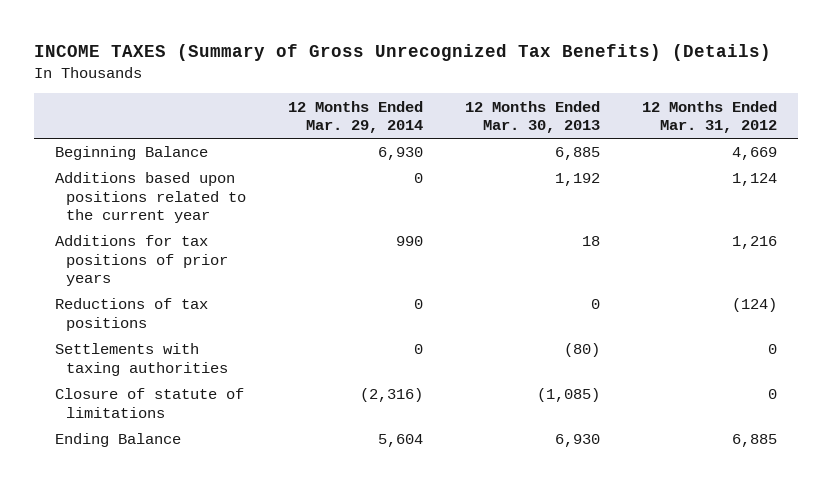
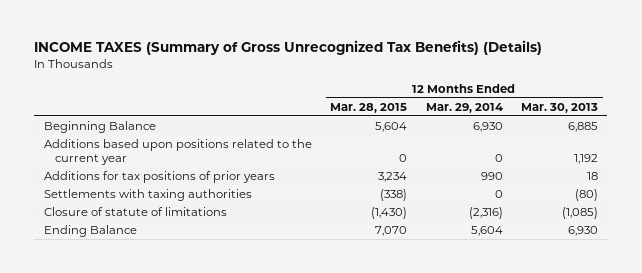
- | 12 Months Ended Mar. 29, 2014 | 12 Months Ended Mar. 30, 2013 | 12 Months Ended Mar. 31, 2012
+ | 12 Months Ended Mar. 28, 2015 | 12 Months Ended Mar. 29, 2014 | 12 Months Ended Mar. 30, 2013
- Reductions of tax positions | 0 | 0 | (124)

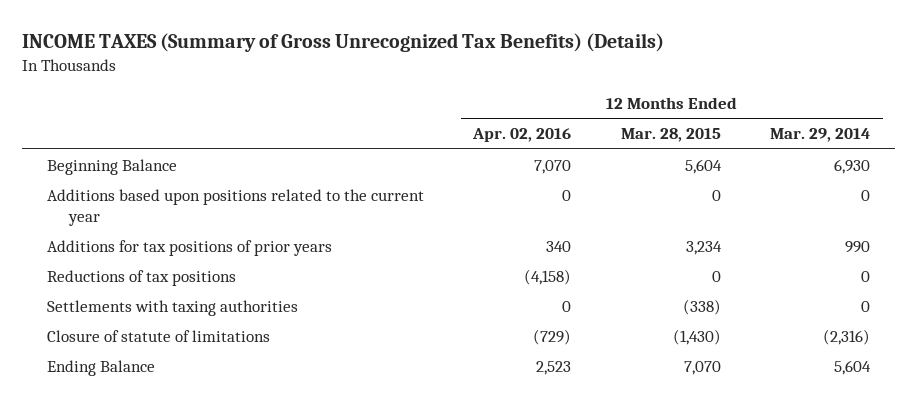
- | 12 Months Ended Mar. 28, 2015 | 12 Months Ended Mar. 29, 2014 | 12 Months Ended Mar. 30, 2013
+ | 12 Months Ended Apr. 02, 2016 | 12 Months Ended Mar. 28, 2015 | 12 Months Ended Mar. 29, 2014
+ Reductions of tax positions | (4,158) | 0 | 0

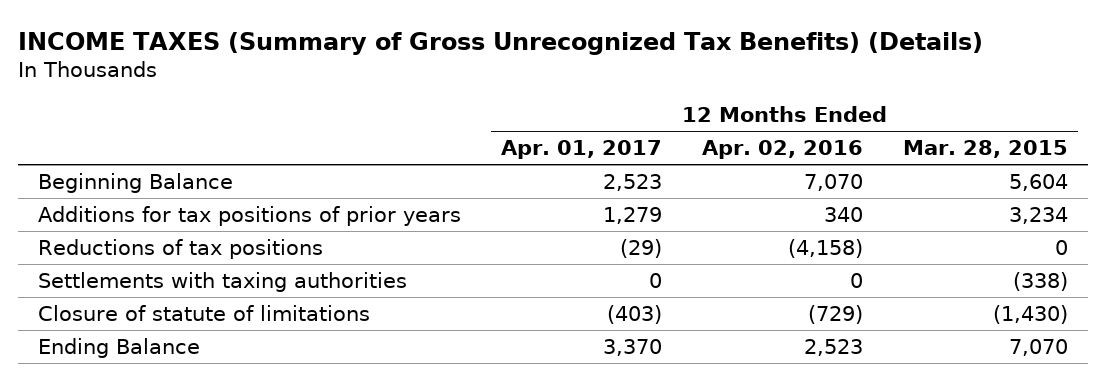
- | 12 Months Ended Apr. 02, 2016 | 12 Months Ended Mar. 28, 2015 | 12 Months Ended Mar. 29, 2014
+ | 12 Months Ended Apr. 01, 2017 | 12 Months Ended Apr. 02, 2016 | 12 Months Ended Mar. 28, 2015
- Additions based upon positions related to the current year | 0 | 0 | 0

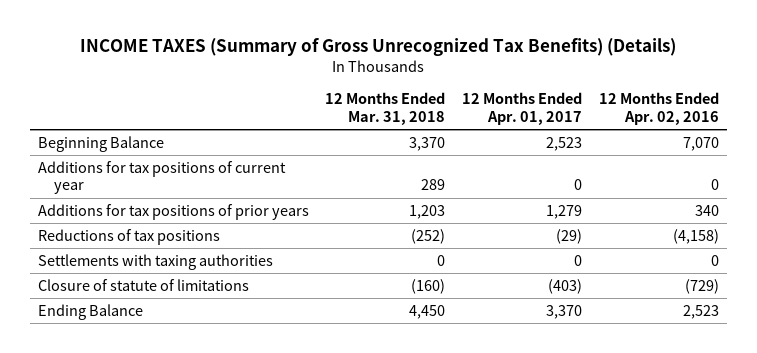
- | 12 Months Ended Apr. 01, 2017 | 12 Months Ended Apr. 02, 2016 | 12 Months Ended Mar. 28, 2015
+ | 12 Months Ended Mar. 31, 2018 | 12 Months Ended Apr. 01, 2017 | 12 Months Ended Apr. 02, 2016
+ Additions for tax positions of current year | 289 | 0 | 0

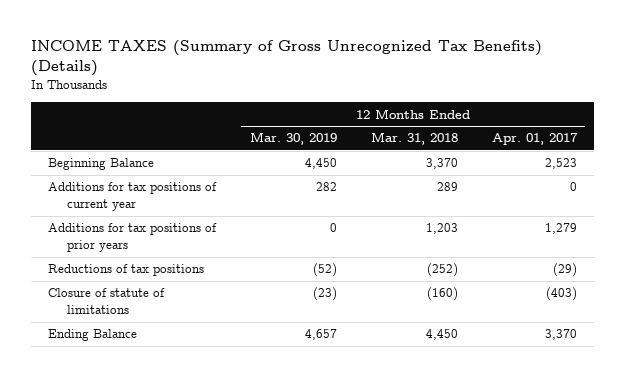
- | 12 Months Ended Mar. 31, 2018 | 12 Months Ended Apr. 01, 2017 | 12 Months Ended Apr. 02, 2016
+ | 12 Months Ended Mar. 30, 2019 | 12 Months Ended Mar. 31, 2018 | 12 Months Ended Apr. 01, 2017
- Settlements with taxing authorities | 0 | 0 | 0

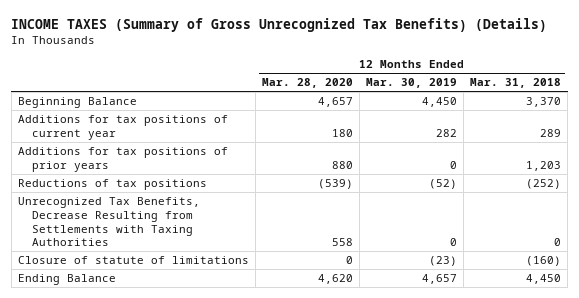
- | 12 Months Ended Mar. 30, 2019 | 12 Months Ended Mar. 31, 2018 | 12 Months Ended Apr. 01, 2017
+ | 12 Months Ended Mar. 28, 2020 | 12 Months Ended Mar. 30, 2019 | 12 Months Ended Mar. 31, 2018
+ Unrecognized Tax Benefits, Decrease Resulting from Settlements with Taxing Authorities | 558 | 0 | 0

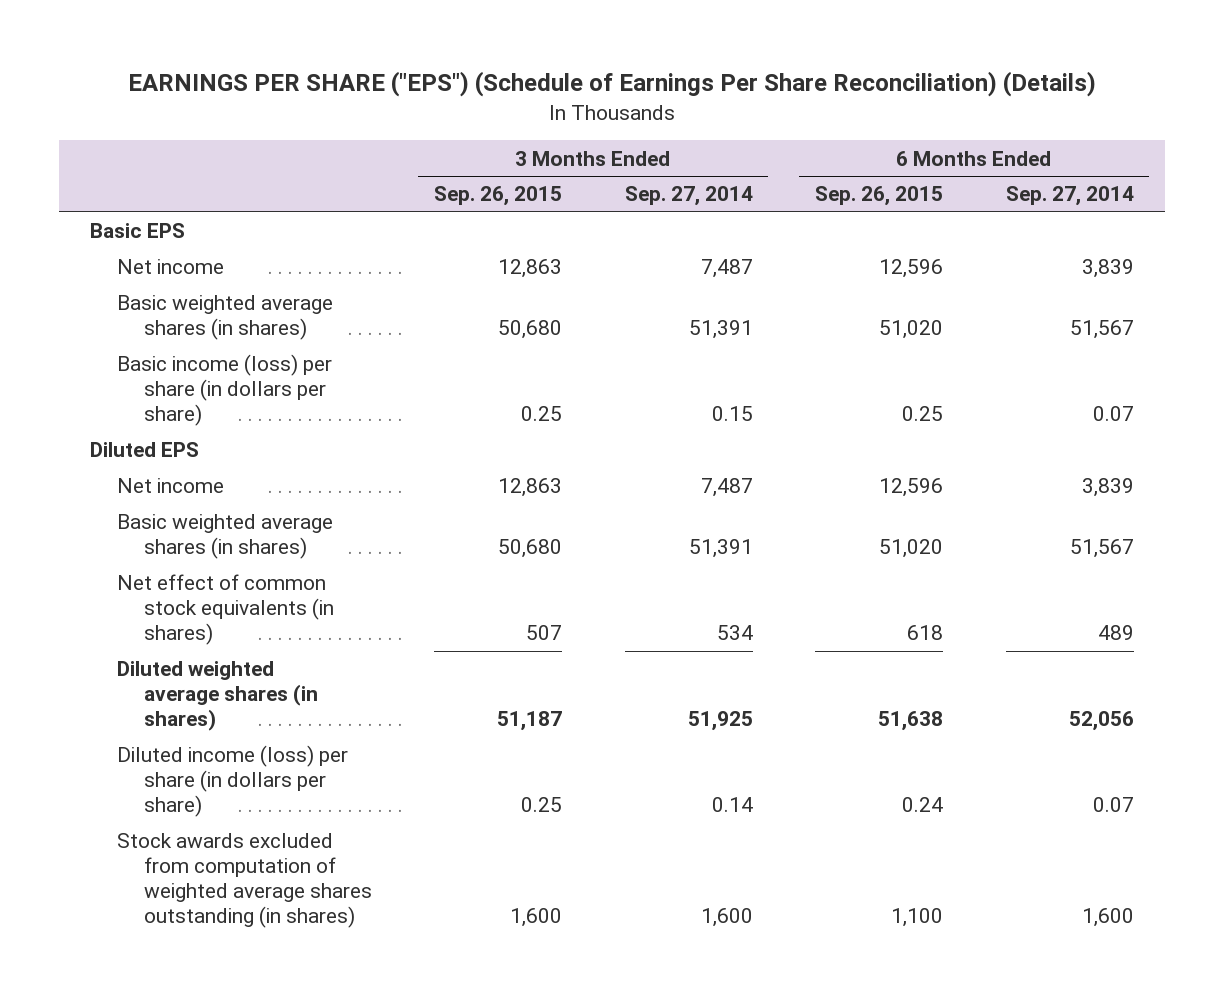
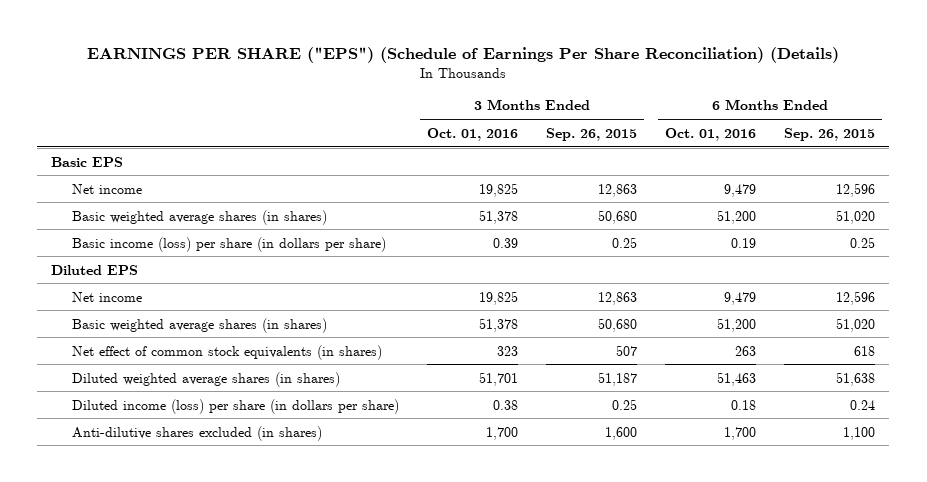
- | 3 Months Ended Sep. 26, 2015 | 3 Months Ended Sep. 27, 2014 | 6 Months Ended Sep. 26, 2015 | 6 Months Ended Sep. 27, 2014
+ | 3 Months Ended Oct. 01, 2016 | 3 Months Ended Sep. 26, 2015 | 6 Months Ended Oct. 01, 2016 | 6 Months Ended Sep. 26, 2015
- Stock awards excluded from computation of weighted average shares outstanding (in shares) | 1,600 | 1,600 | 1,100 | 1,600
+ Anti-dilutive shares excluded (in shares) | 1,700 | 1,600 | 1,700 | 1,100

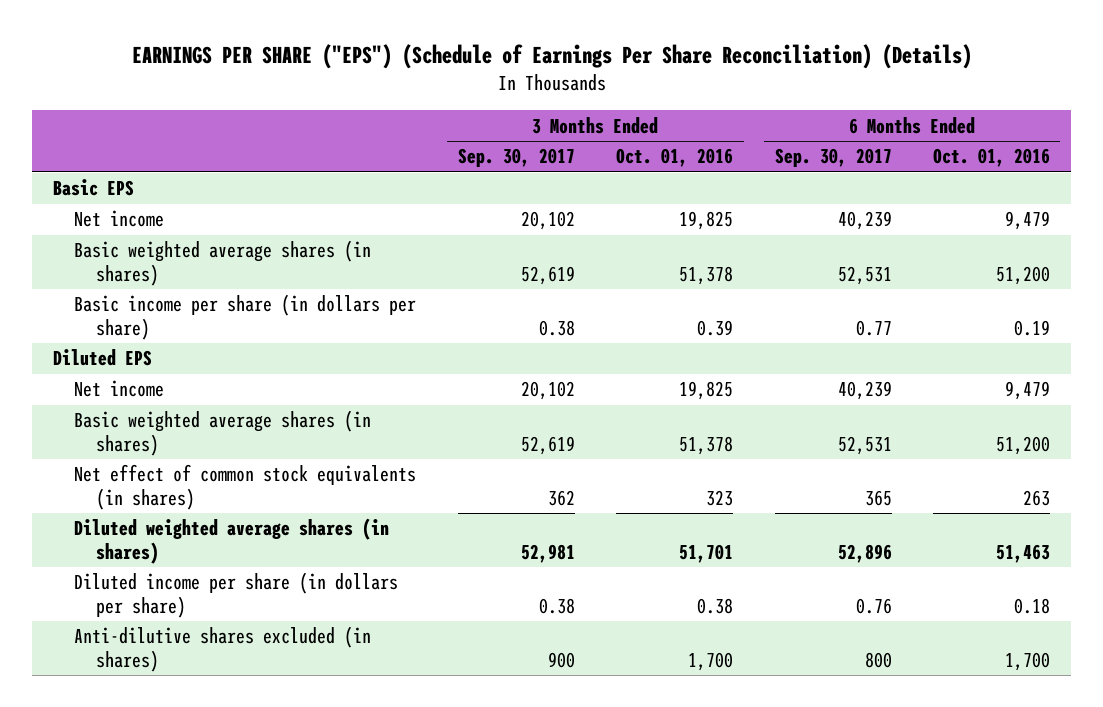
- | 3 Months Ended Oct. 01, 2016 | 3 Months Ended Sep. 26, 2015 | 6 Months Ended Oct. 01, 2016 | 6 Months Ended Sep. 26, 2015
+ | 3 Months Ended Sep. 30, 2017 | 3 Months Ended Oct. 01, 2016 | 6 Months Ended Sep. 30, 2017 | 6 Months Ended Oct. 01, 2016
- Basic income (loss) per share (in dollars per share) | 0.39 | 0.25 | 0.19 | 0.25
+ Basic income per share (in dollars per share) | 0.38 | 0.39 | 0.77 | 0.19
- Diluted income (loss) per share (in dollars per share) | 0.38 | 0.25 | 0.18 | 0.24
+ Diluted income per share (in dollars per share) | 0.38 | 0.38 | 0.76 | 0.18

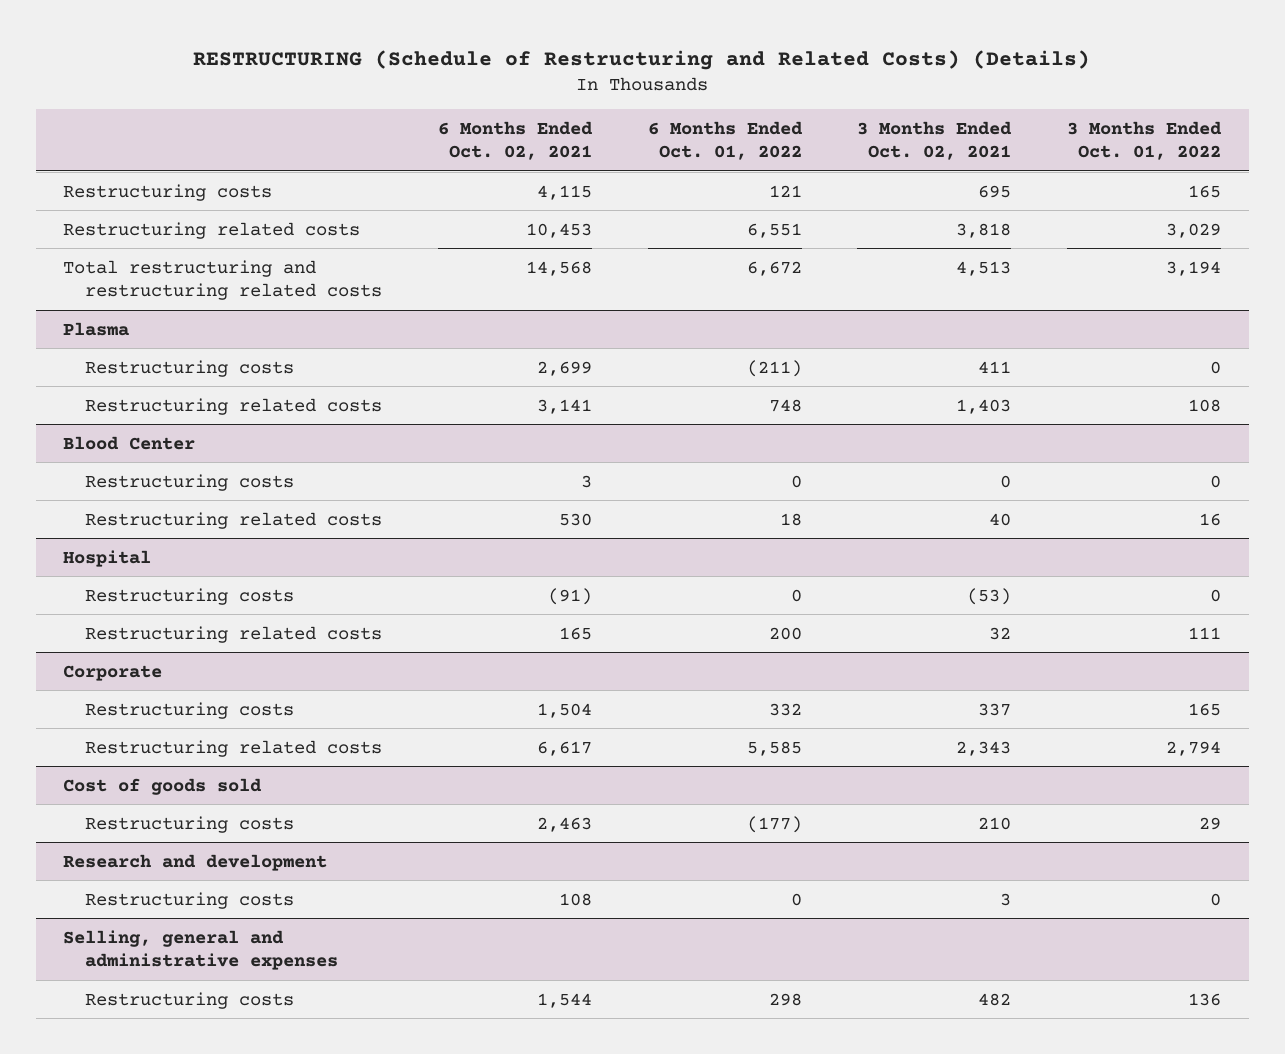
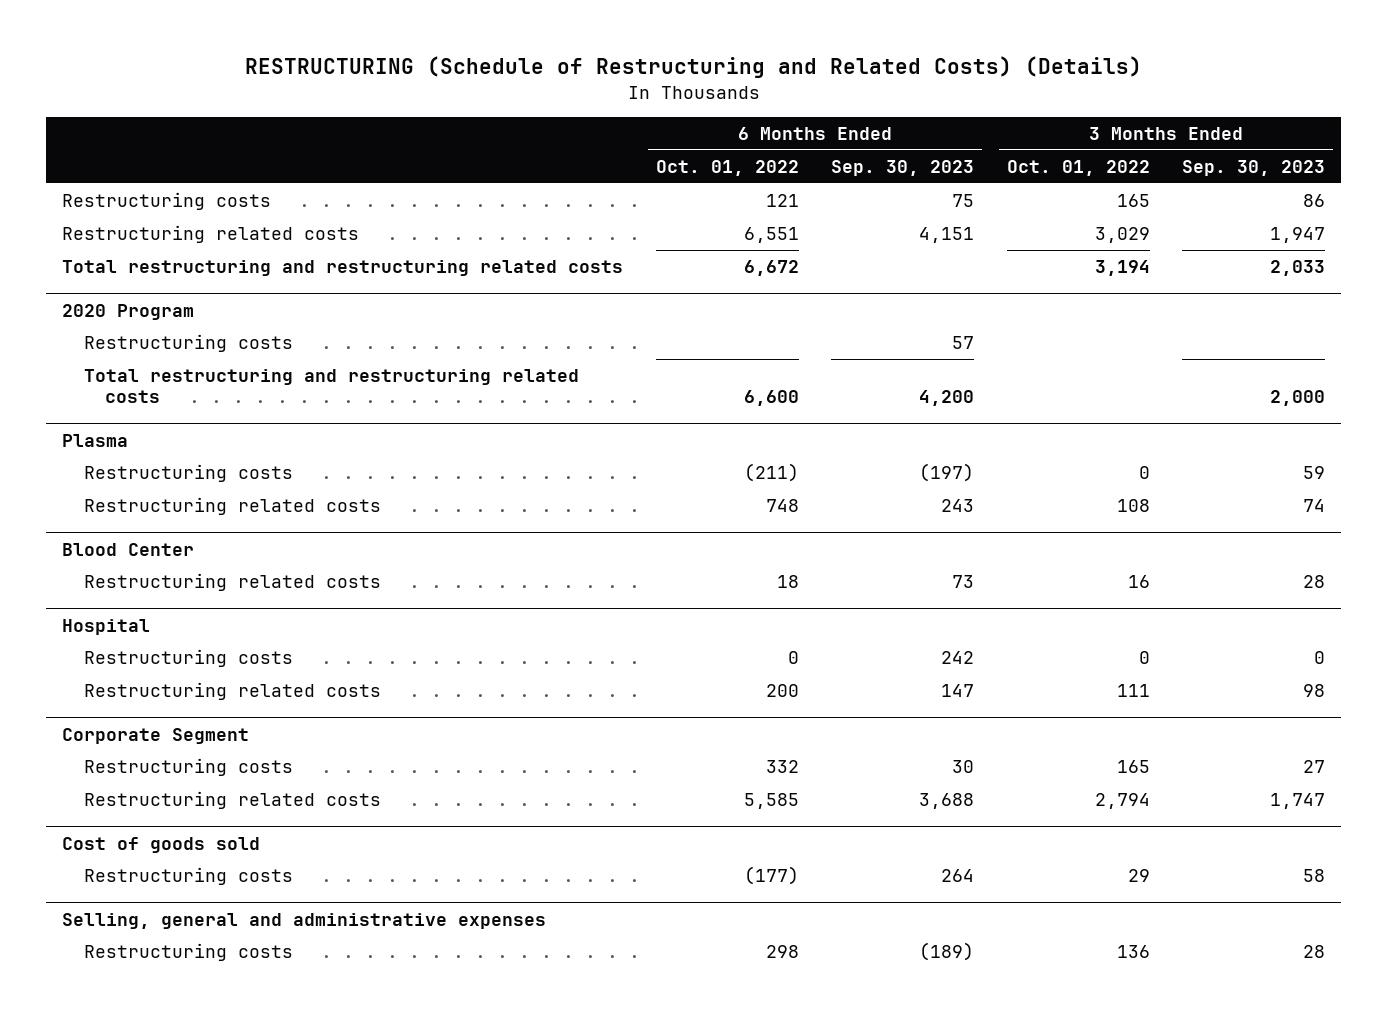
- | 6 Months Ended Oct. 02, 2021 | 6 Months Ended Oct. 01, 2022 | 3 Months Ended Oct. 02, 2021 | 3 Months Ended Oct. 01, 2022
+ | 6 Months Ended Oct. 01, 2022 | 6 Months Ended Sep. 30, 2023 | 3 Months Ended Oct. 01, 2022 | 3 Months Ended Sep. 30, 2023
+ 2020 Program
+ Restructuring costs | | 57 | |
+ Total restructuring and restructuring related costs | 6,600 | 4,200 | | 2,000
@ Blood Center
- Restructuring costs | 3 | 0 | 0 | 0
- Corporate
+ Corporate Segment
- Research and development
- Restructuring costs | 108 | 0 | 3 | 0

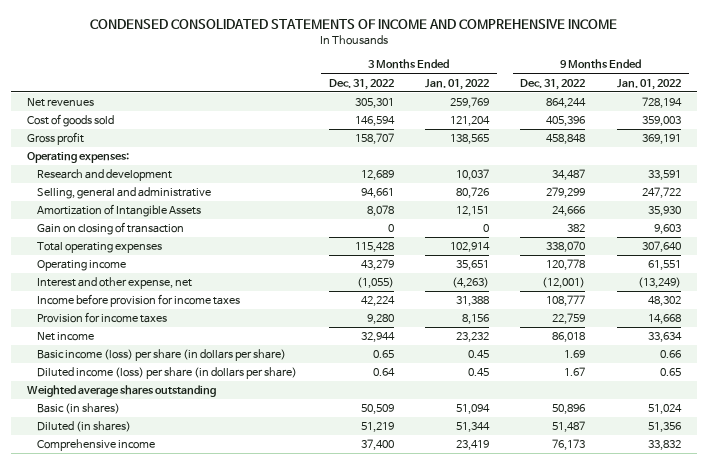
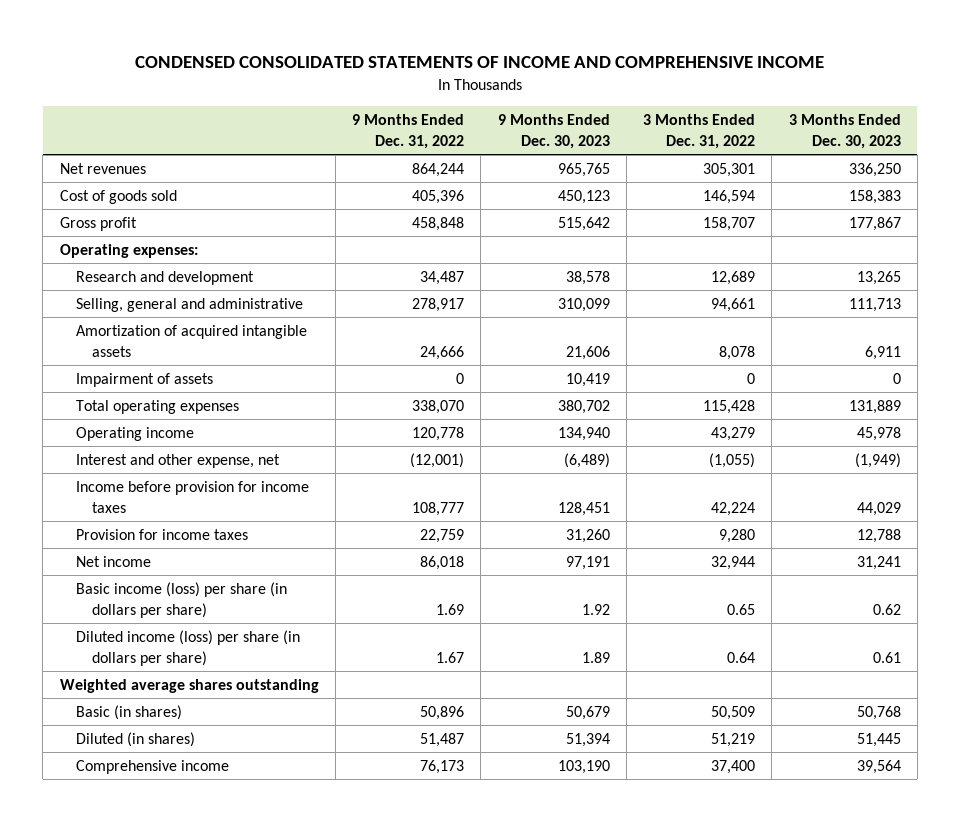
- | 3 Months Ended Dec. 31, 2022 | 3 Months Ended Jan. 01, 2022 | 9 Months Ended Dec. 31, 2022 | 9 Months Ended Jan. 01, 2022
+ | 9 Months Ended Dec. 31, 2022 | 9 Months Ended Dec. 30, 2023 | 3 Months Ended Dec. 31, 2022 | 3 Months Ended Dec. 30, 2023
- Selling, general and administrative | 94,661 | 80,726 | 279,299 | 247,722
- Amortization of Intangible Assets | 8,078 | 12,151 | 24,666 | 35,930
- Gain on closing of transaction | 0 | 0 | 382 | 9,603
+ Selling, general and administrative | 278,917 | 310,099 | 94,661 | 111,713
+ Amortization of acquired intangible assets | 24,666 | 21,606 | 8,078 | 6,911
+ Impairment of assets | 0 | 10,419 | 0 | 0

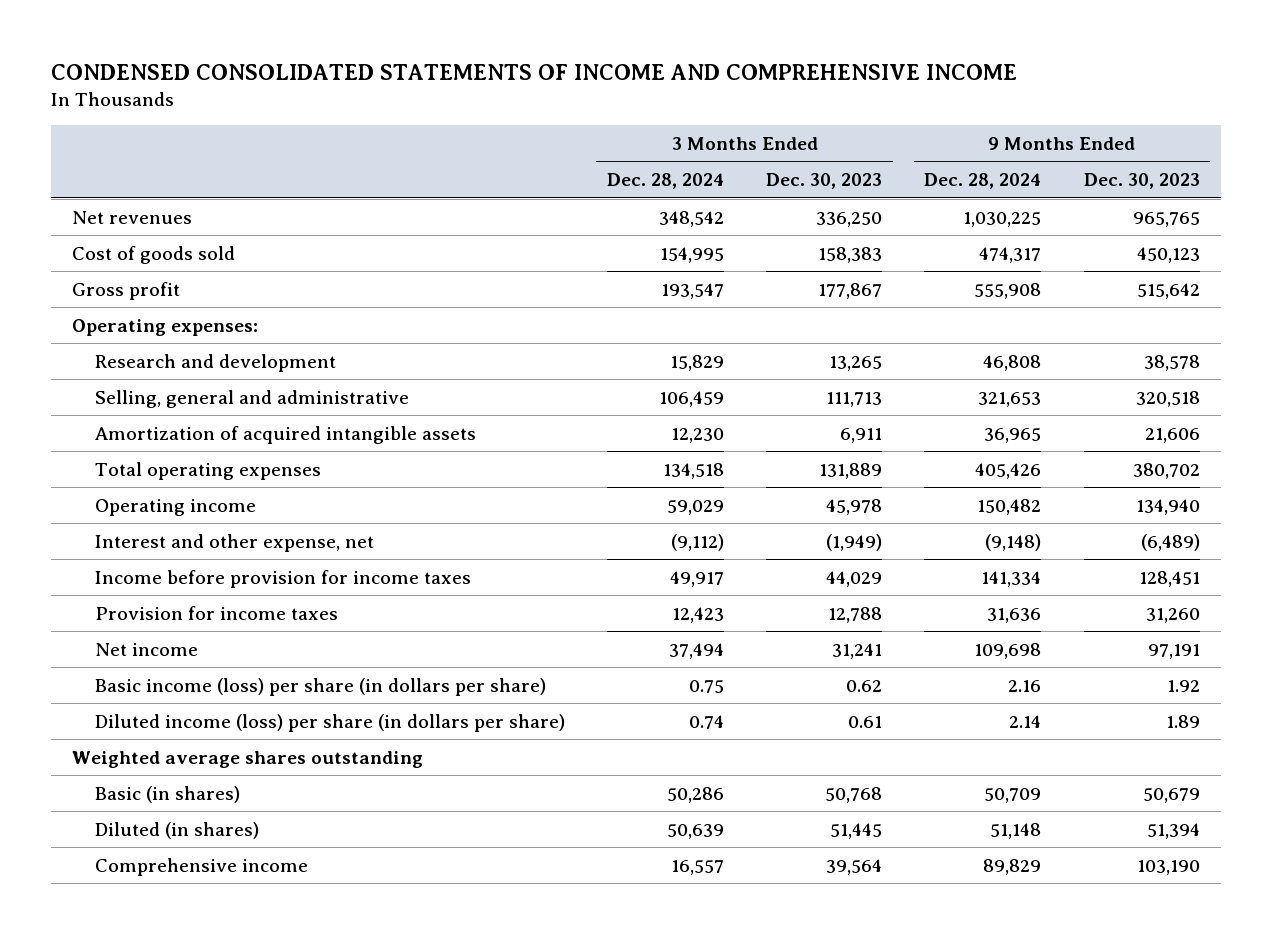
- | 9 Months Ended Dec. 31, 2022 | 9 Months Ended Dec. 30, 2023 | 3 Months Ended Dec. 31, 2022 | 3 Months Ended Dec. 30, 2023
+ | 3 Months Ended Dec. 28, 2024 | 3 Months Ended Dec. 30, 2023 | 9 Months Ended Dec. 28, 2024 | 9 Months Ended Dec. 30, 2023
- Selling, general and administrative | 278,917 | 310,099 | 94,661 | 111,713
+ Selling, general and administrative | 106,459 | 111,713 | 321,653 | 320,518
- Impairment of assets | 0 | 10,419 | 0 | 0

